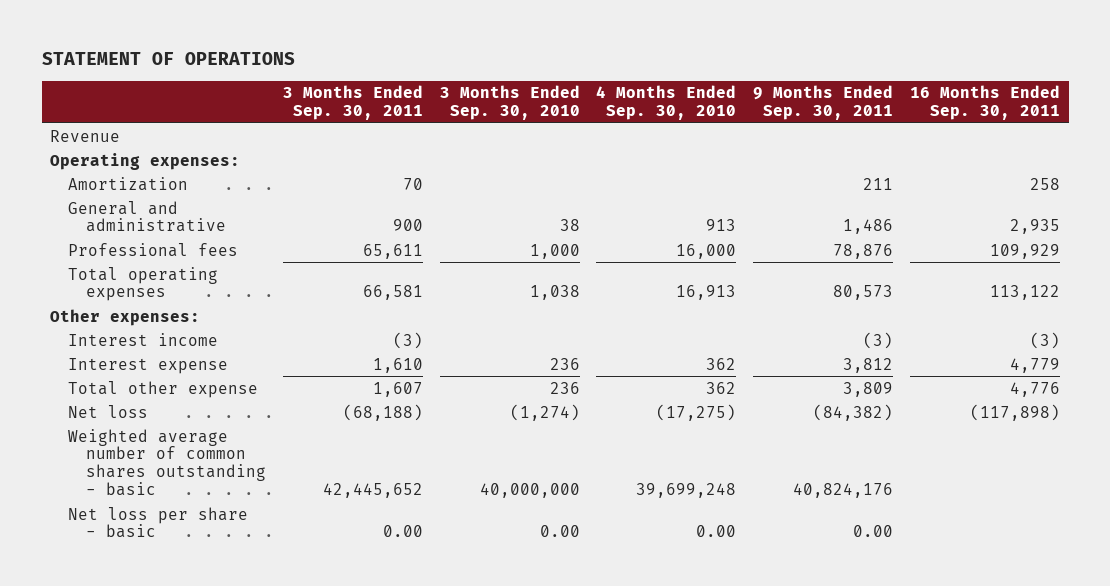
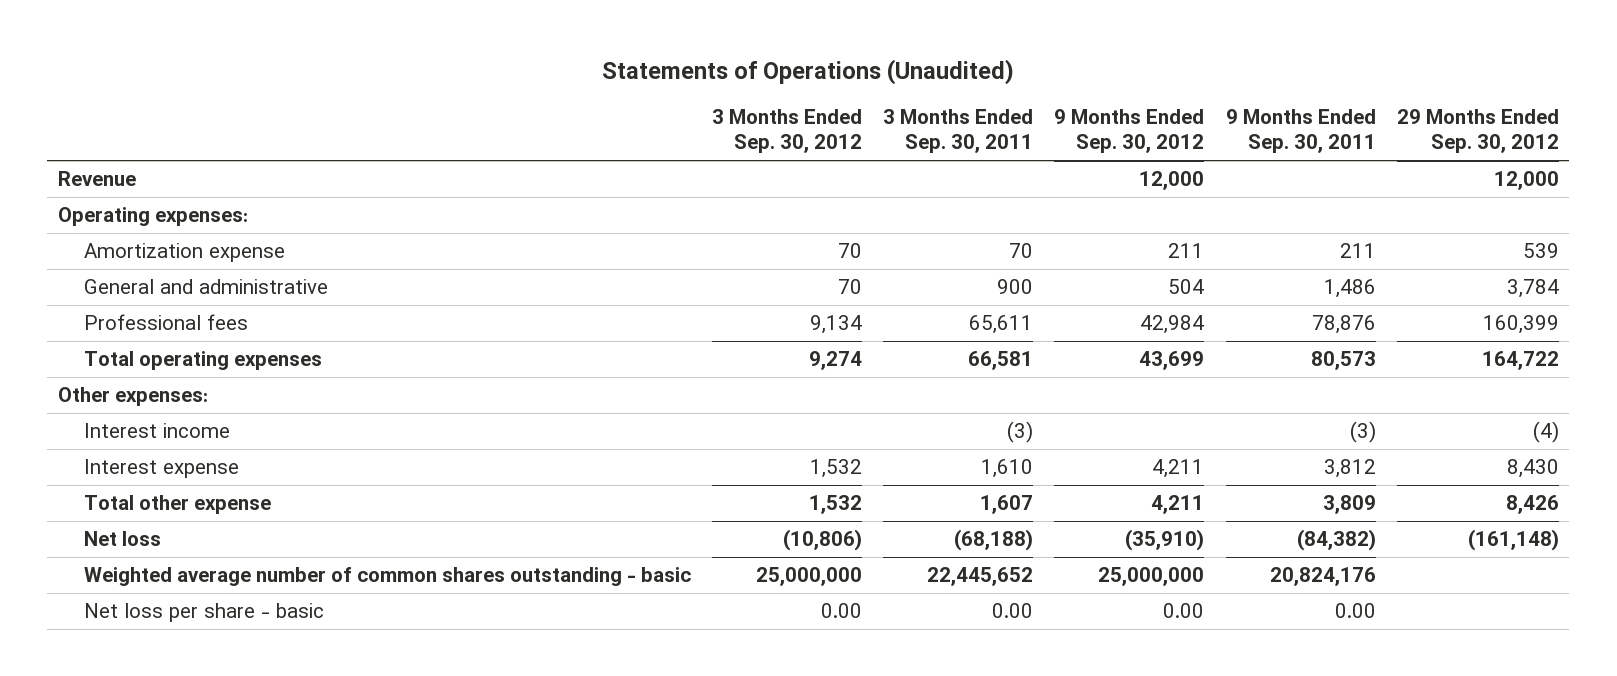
- STATEMENT OF OPERATIONS
+ Statements of Operations (Unaudited)
- | 3 Months Ended Sep. 30, 2011 | 3 Months Ended Sep. 30, 2010 | 4 Months Ended Sep. 30, 2010 | 9 Months Ended Sep. 30, 2011 | 16 Months Ended Sep. 30, 2011
+ | 3 Months Ended Sep. 30, 2012 | 3 Months Ended Sep. 30, 2011 | 9 Months Ended Sep. 30, 2012 | 9 Months Ended Sep. 30, 2011 | 29 Months Ended Sep. 30, 2012
- Amortization | 70 | | | 211 | 258
+ Amortization expense | 70 | 70 | 211 | 211 | 539
- Weighted average number of common shares outstanding - basic | 42,445,652 | 40,000,000 | 39,699,248 | 40,824,176 |
+ Weighted average number of common shares outstanding - basic | 25,000,000 | 22,445,652 | 25,000,000 | 20,824,176 |

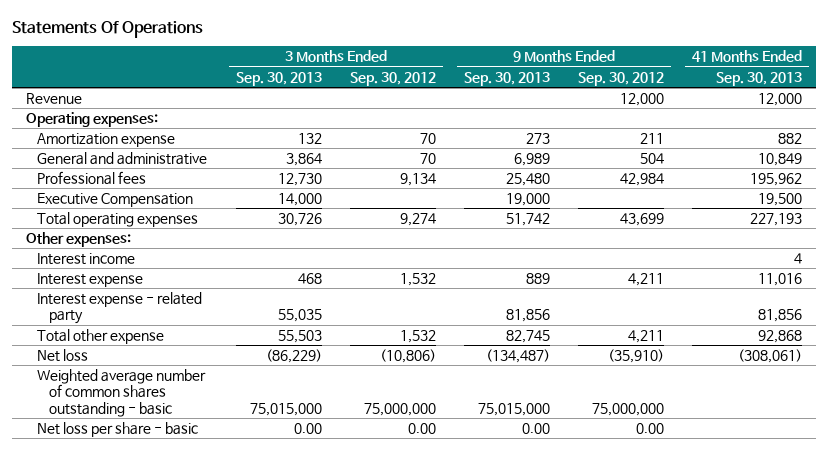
- Statements of Operations (Unaudited)
+ Statements Of Operations
- | 3 Months Ended Sep. 30, 2012 | 3 Months Ended Sep. 30, 2011 | 9 Months Ended Sep. 30, 2012 | 9 Months Ended Sep. 30, 2011 | 29 Months Ended Sep. 30, 2012
+ | 3 Months Ended Sep. 30, 2013 | 3 Months Ended Sep. 30, 2012 | 9 Months Ended Sep. 30, 2013 | 9 Months Ended Sep. 30, 2012 | 41 Months Ended Sep. 30, 2013
+ Executive Compensation | 14,000 | | 19,000 | | 19,500
+ Interest expense - related party | 55,035 | | 81,856 | | 81,856
- Weighted average number of common shares outstanding - basic | 25,000,000 | 22,445,652 | 25,000,000 | 20,824,176 |
+ Weighted average number of common shares outstanding - basic | 75,015,000 | 75,000,000 | 75,015,000 | 75,000,000 |

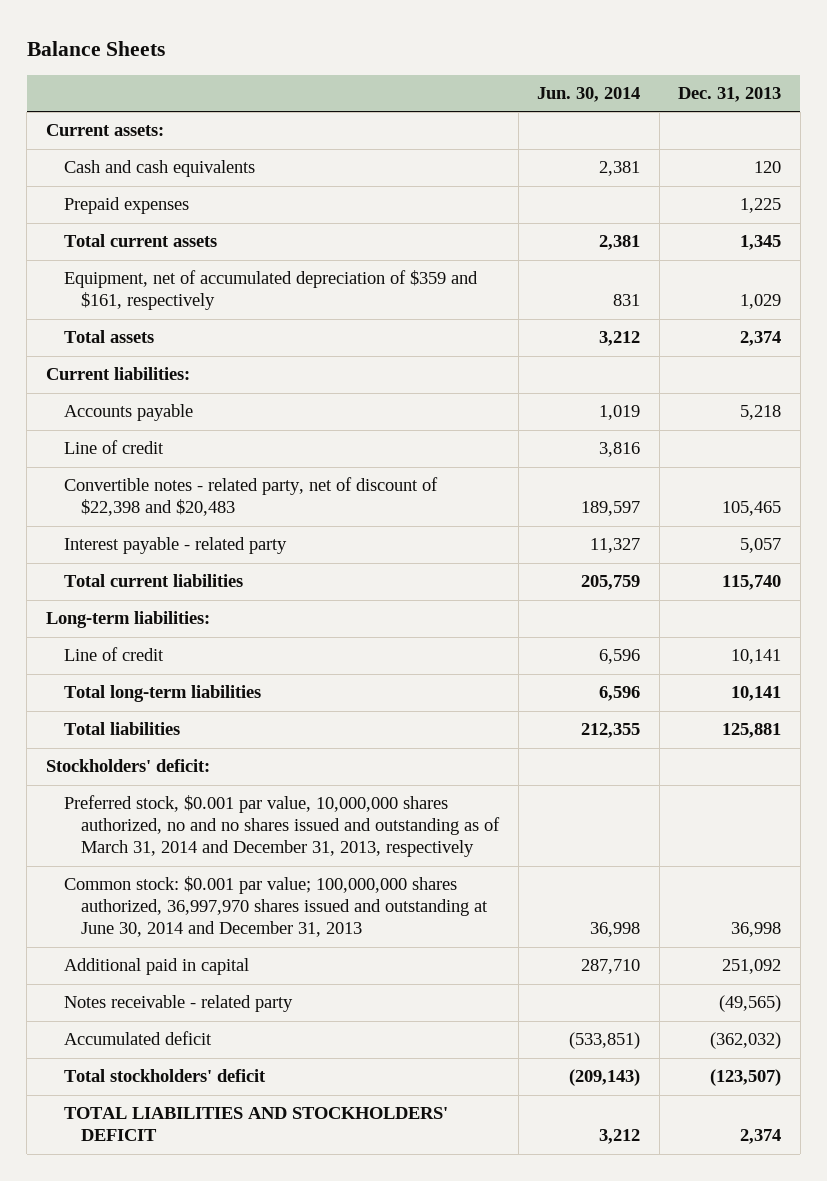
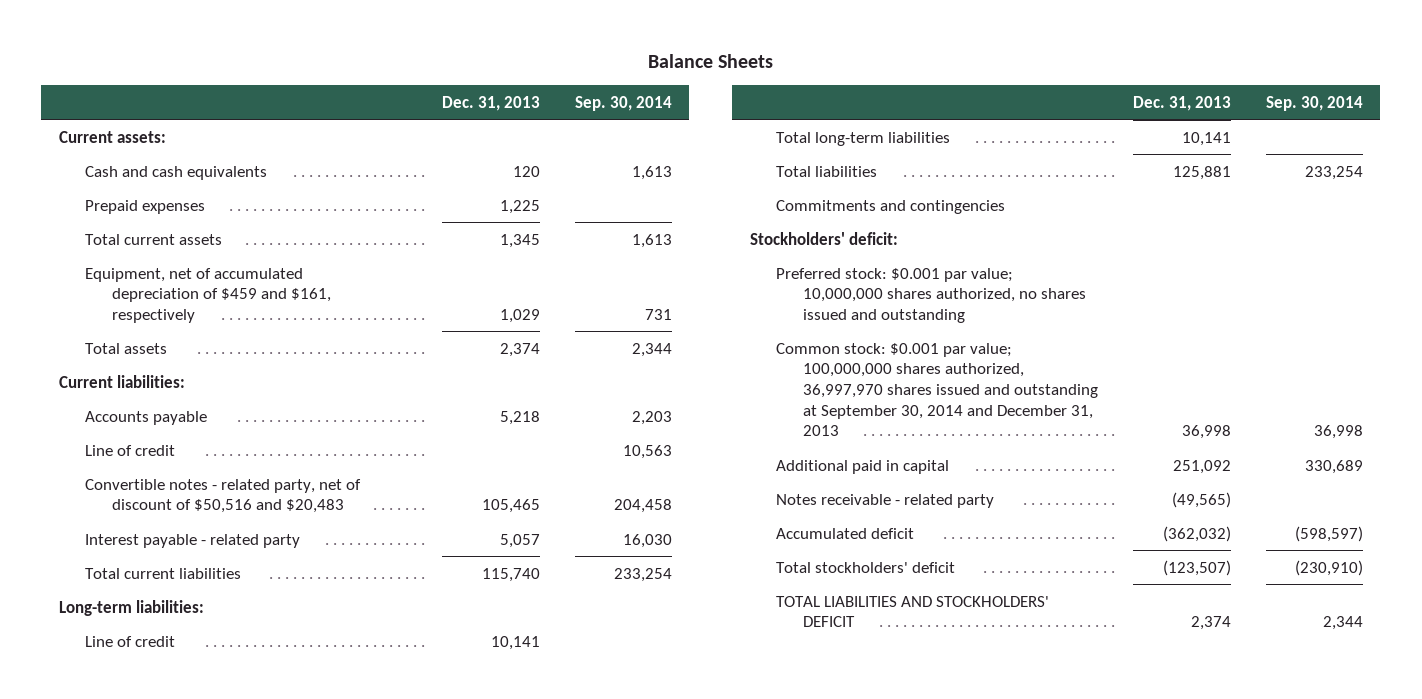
- | Jun. 30, 2014 | Dec. 31, 2013
+ | Dec. 31, 2013 | Sep. 30, 2014
- Equipment, net of accumulated depreciation of $359 and $161, respectively | 831 | 1,029
+ Equipment, net of accumulated depreciation of $459 and $161, respectively | 1,029 | 731
- Convertible notes - related party, net of discount of $22,398 and $20,483 | 189,597 | 105,465
+ Convertible notes - related party, net of discount of $50,516 and $20,483 | 105,465 | 204,458
+ Commitments and contingencies
- Preferred stock, $0.001 par value, 10,000,000 shares authorized, no and no shares issued and outstanding as of March 31, 2014 and December 31, 2013, respectively
- Common stock: $0.001 par value; 100,000,000 shares authorized, 36,997,970 shares issued and outstanding at June 30, 2014 and December 31, 2013 | 36,998 | 36,998
+ Preferred stock: $0.001 par value; 10,000,000 shares authorized, no shares issued and outstanding
+ Common stock: $0.001 par value; 100,000,000 shares authorized, 36,997,970 shares issued and outstanding at September 30, 2014 and December 31, 2013 | 36,998 | 36,998

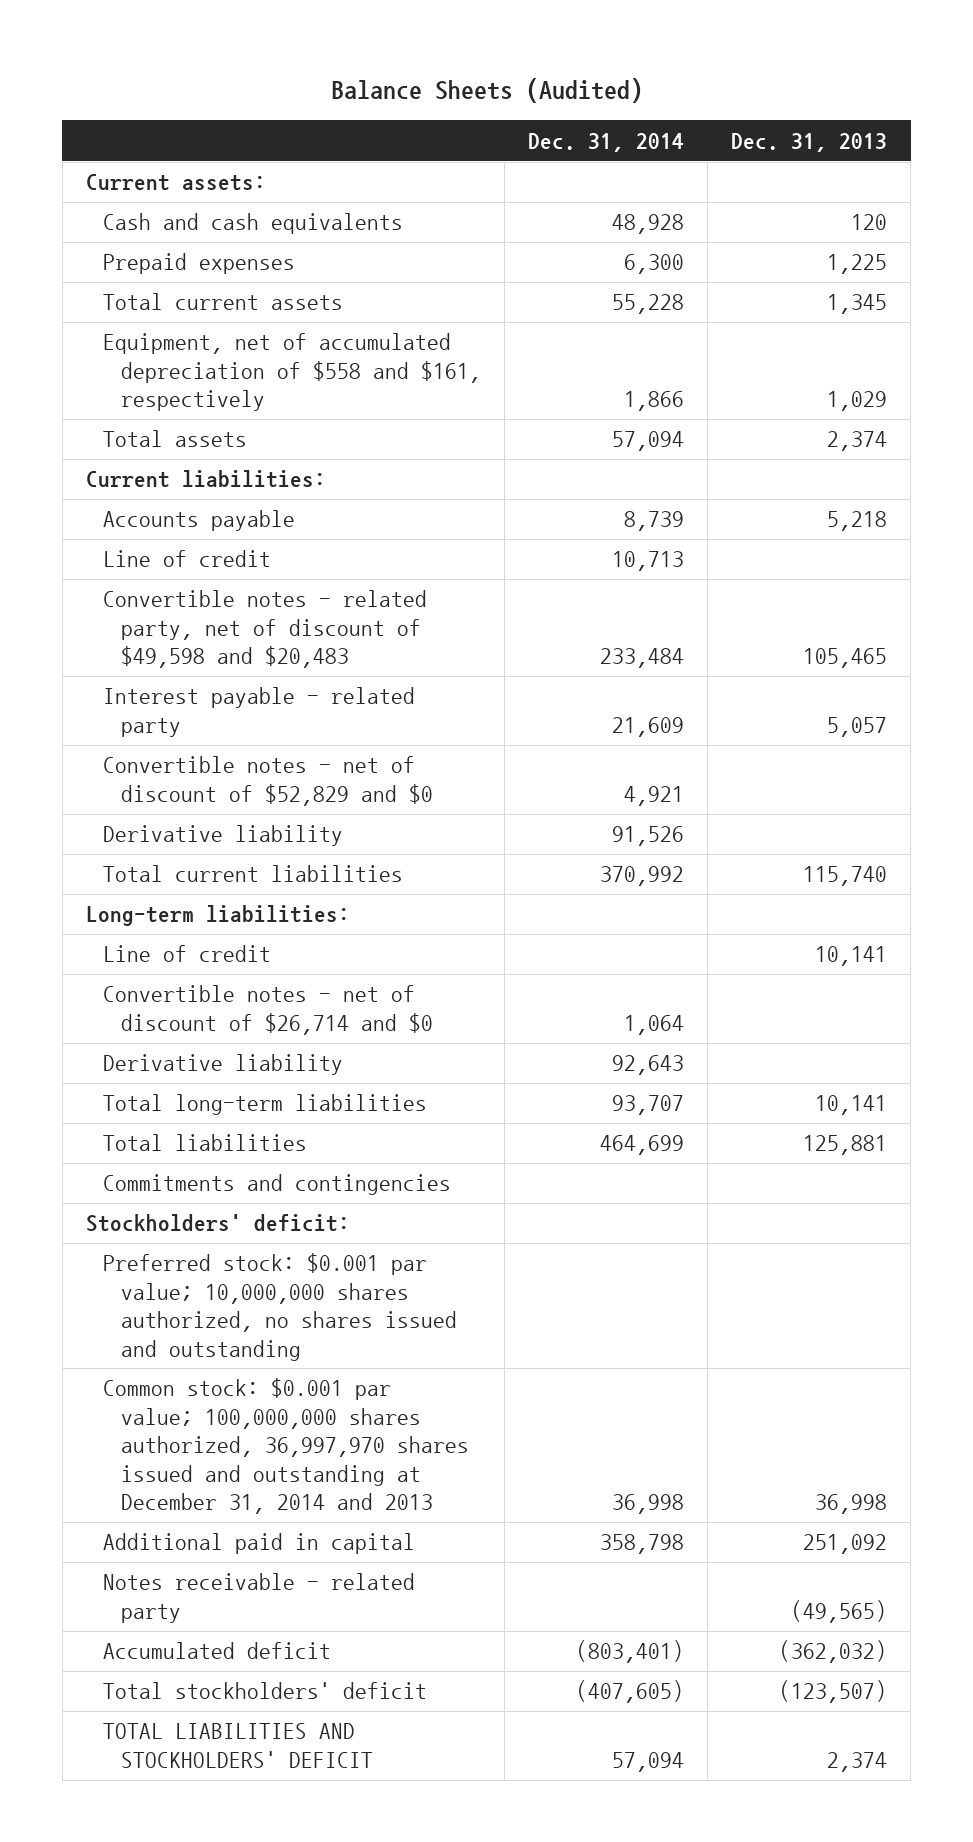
- Balance Sheets
+ Balance Sheets (Audited)
- | Dec. 31, 2013 | Sep. 30, 2014
+ | Dec. 31, 2014 | Dec. 31, 2013
- Equipment, net of accumulated depreciation of $459 and $161, respectively | 1,029 | 731
+ Equipment, net of accumulated depreciation of $558 and $161, respectively | 1,866 | 1,029
- Convertible notes - related party, net of discount of $50,516 and $20,483 | 105,465 | 204,458
+ Convertible notes - related party, net of discount of $49,598 and $20,483 | 233,484 | 105,465
+ Convertible notes - net of discount of $52,829 and $0 | 4,921 |
+ Derivative liability | 91,526 |
+ Convertible notes - net of discount of $26,714 and $0 | 1,064 |
+ Derivative liability | 92,643 |
- Common stock: $0.001 par value; 100,000,000 shares authorized, 36,997,970 shares issued and outstanding at September 30, 2014 and December 31, 2013 | 36,998 | 36,998
+ Common stock: $0.001 par value; 100,000,000 shares authorized, 36,997,970 shares issued and outstanding at December 31, 2014 and 2013 | 36,998 | 36,998

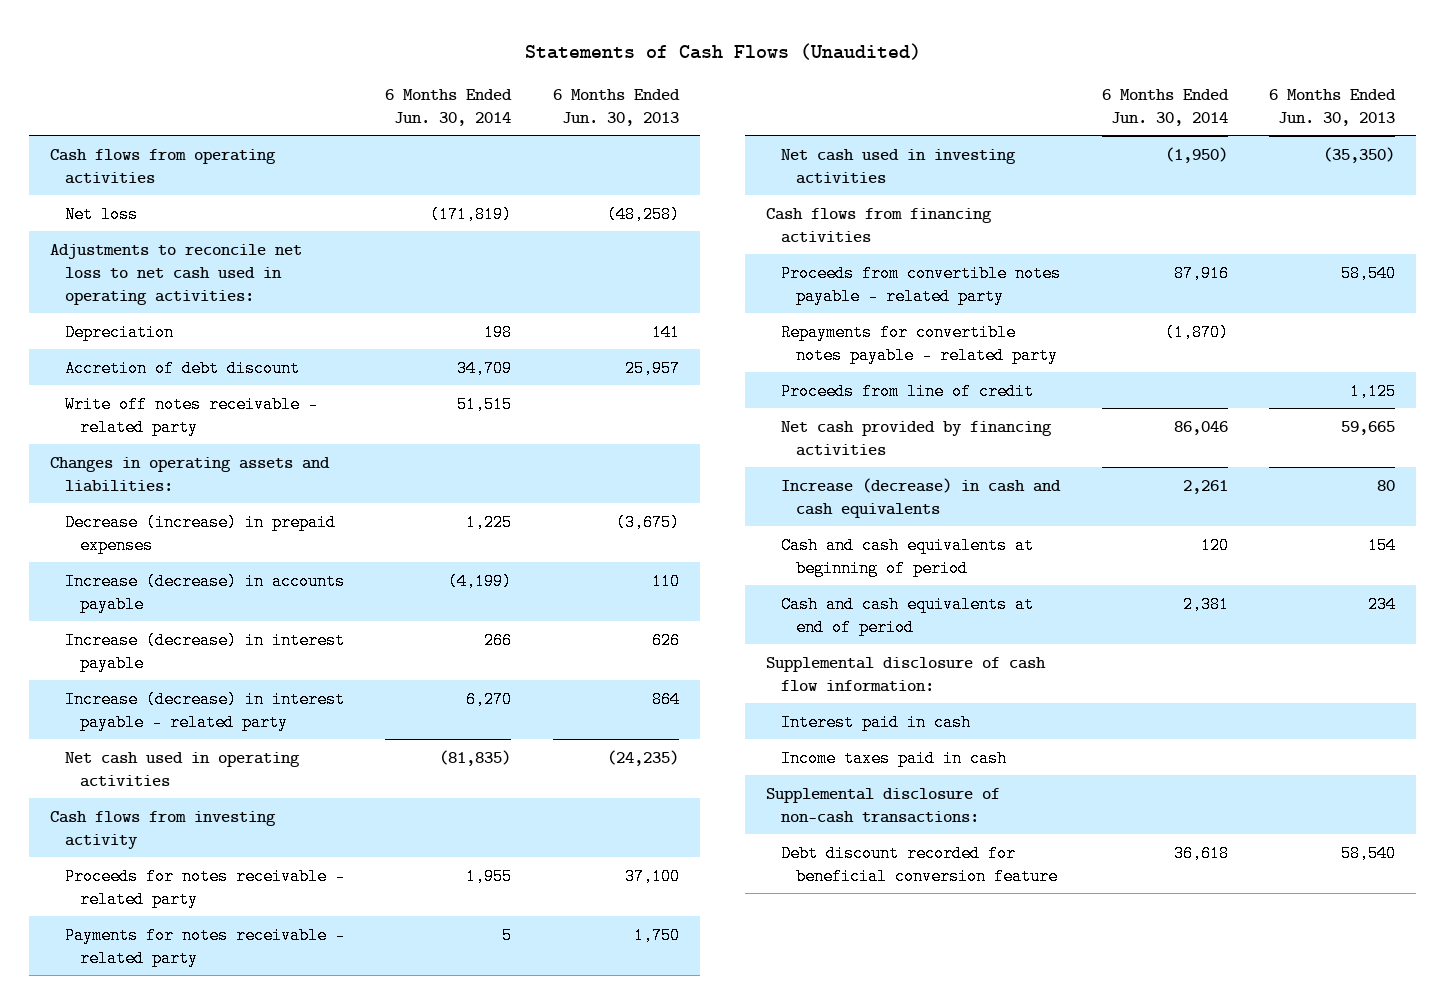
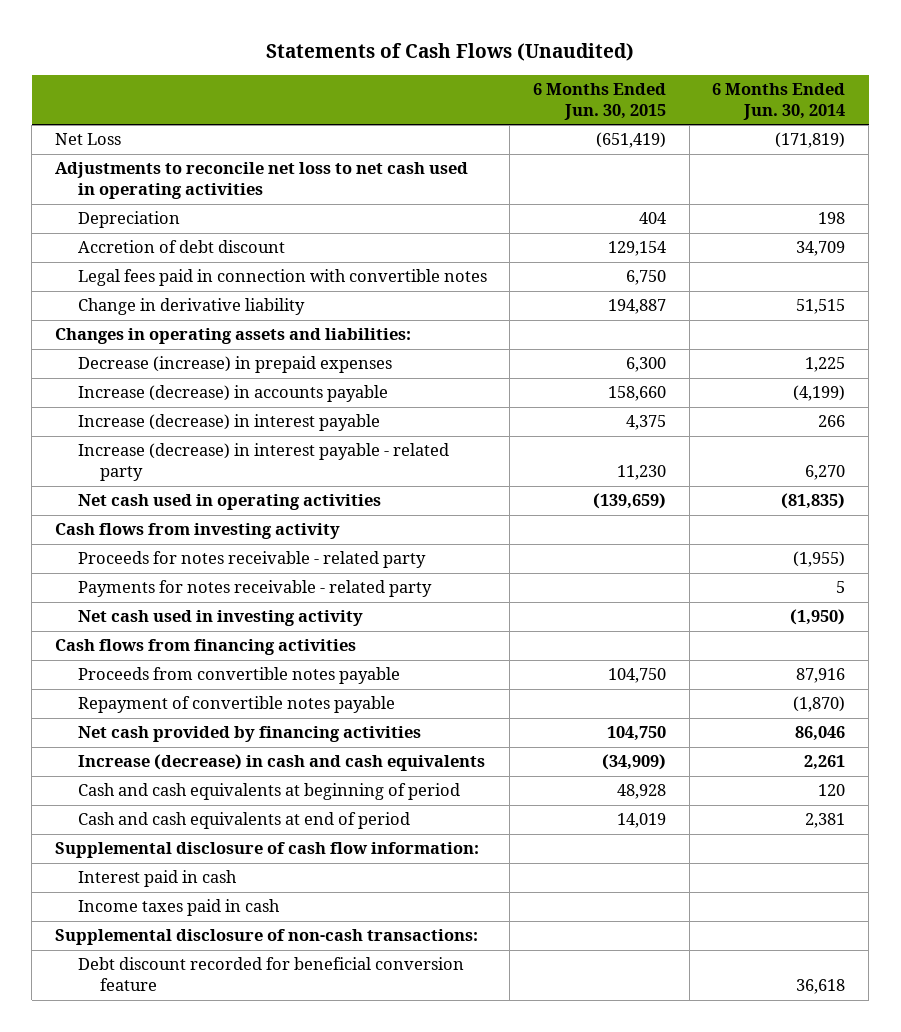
- | 6 Months Ended Jun. 30, 2014 | 6 Months Ended Jun. 30, 2013
+ | 6 Months Ended Jun. 30, 2015 | 6 Months Ended Jun. 30, 2014
- Cash flows from operating activities
- Net loss | (171,819) | (48,258)
- Adjustments to reconcile net loss to net cash used in operating activities:
+ Net Loss | (651,419) | (171,819)
+ Adjustments to reconcile net loss to net cash used in operating activities
- Write off notes receivable - related party | 51,515 |
+ Legal fees paid in connection with convertible notes | 6,750 |
+ Change in derivative liability | 194,887 | 51,515
- Proceeds for notes receivable - related party | 1,955 | 37,100
+ Proceeds for notes receivable - related party | | (1,955)
- Net cash used in investing activities | (1,950) | (35,350)
+ Net cash used in investing activity | | (1,950)
- Proceeds from convertible notes payable - related party | 87,916 | 58,540
- Repayments for convertible notes payable - related party | (1,870) |
- Proceeds from line of credit | | 1,125
+ Proceeds from convertible notes payable | 104,750 | 87,916
+ Repayment of convertible notes payable | | (1,870)

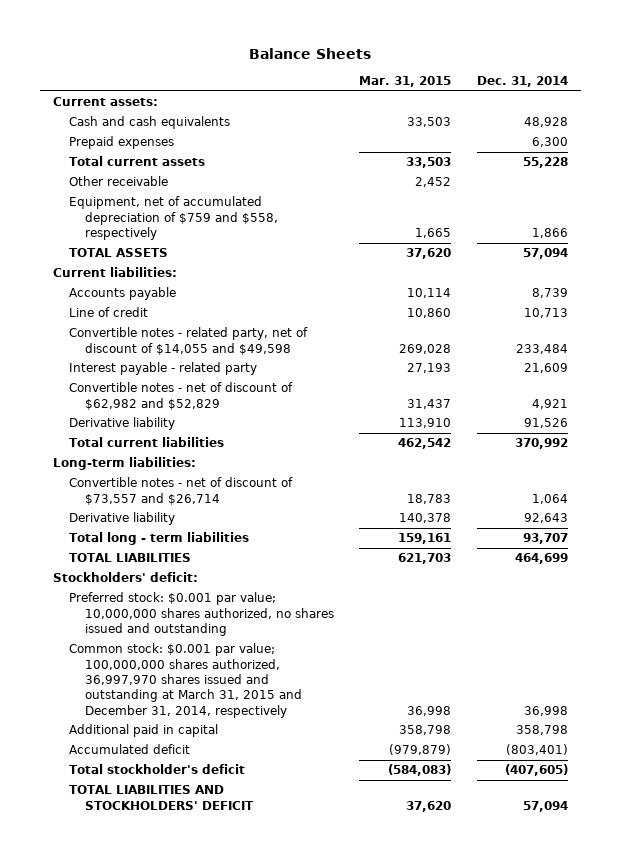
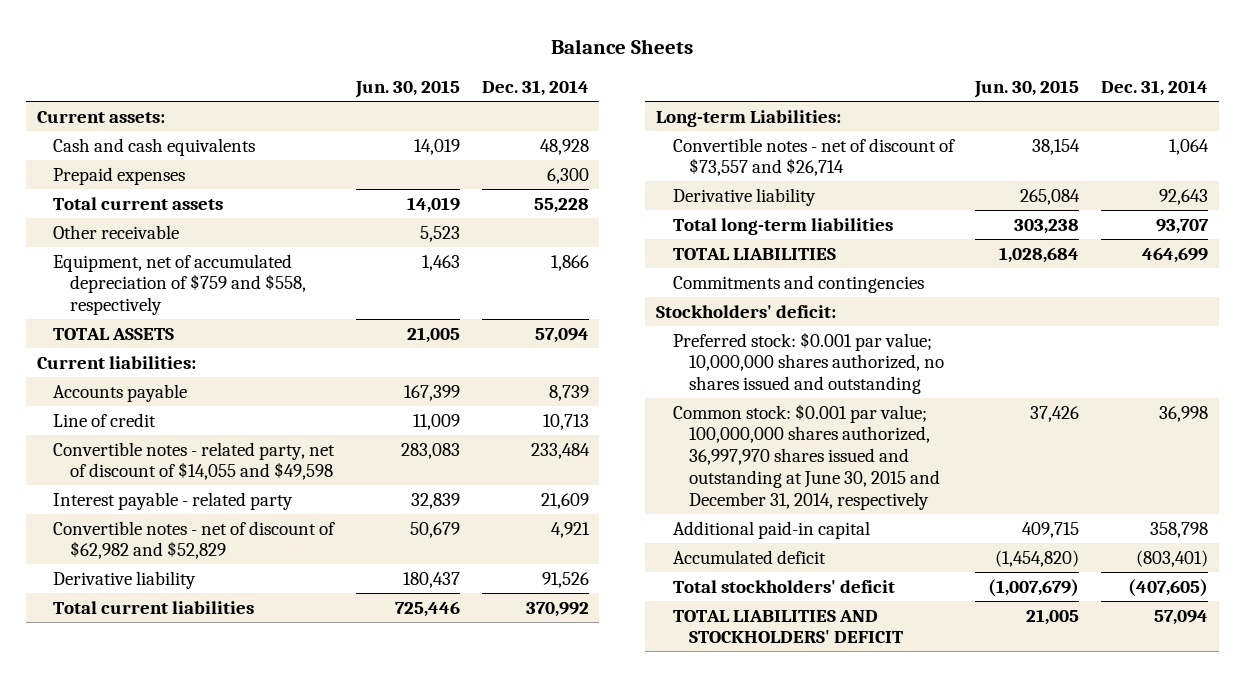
- | Mar. 31, 2015 | Dec. 31, 2014
+ | Jun. 30, 2015 | Dec. 31, 2014
- Long-term liabilities:
+ Long-term Liabilities:
- Total long - term liabilities | 159,161 | 93,707
+ Total long-term liabilities | 303,238 | 93,707
+ Commitments and contingencies
- Common stock: $0.001 par value; 100,000,000 shares authorized, 36,997,970 shares issued and outstanding at March 31, 2015 and December 31, 2014, respectively | 36,998 | 36,998
- Additional paid in capital | 358,798 | 358,798
+ Common stock: $0.001 par value; 100,000,000 shares authorized, 36,997,970 shares issued and outstanding at June 30, 2015 and December 31, 2014, respectively | 37,426 | 36,998
+ Additional paid-in capital | 409,715 | 358,798
- Total stockholder's deficit | (584,083) | (407,605)
+ Total stockholders' deficit | (1,007,679) | (407,605)

